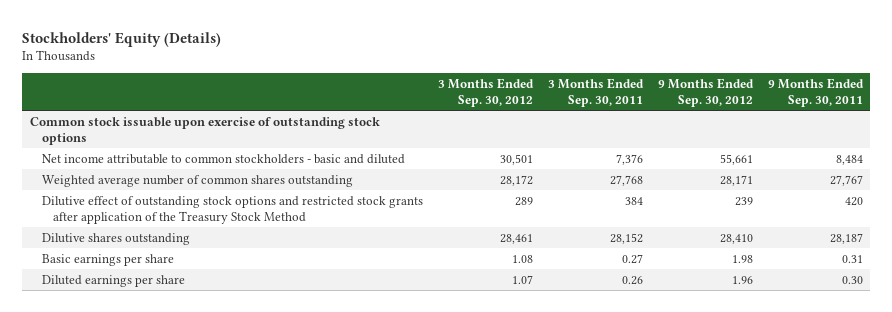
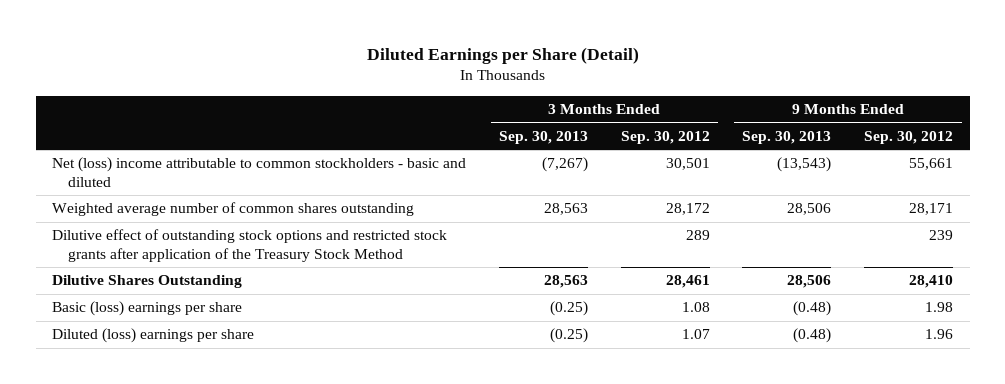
- Stockholders' Equity (Details)
+ Diluted Earnings per Share (Detail)
- | 3 Months Ended Sep. 30, 2012 | 3 Months Ended Sep. 30, 2011 | 9 Months Ended Sep. 30, 2012 | 9 Months Ended Sep. 30, 2011
+ | 3 Months Ended Sep. 30, 2013 | 3 Months Ended Sep. 30, 2012 | 9 Months Ended Sep. 30, 2013 | 9 Months Ended Sep. 30, 2012
- Common stock issuable upon exercise of outstanding stock options
- Net income attributable to common stockholders - basic and diluted | 30,501 | 7,376 | 55,661 | 8,484
+ Net (loss) income attributable to common stockholders - basic and diluted | (7,267) | 30,501 | (13,543) | 55,661
- Dilutive shares outstanding | 28,461 | 28,152 | 28,410 | 28,187
- Basic earnings per share | 1.08 | 0.27 | 1.98 | 0.31
- Diluted earnings per share | 1.07 | 0.26 | 1.96 | 0.30
+ Dilutive Shares Outstanding | 28,563 | 28,461 | 28,506 | 28,410
+ Basic (loss) earnings per share | (0.25) | 1.08 | (0.48) | 1.98
+ Diluted (loss) earnings per share | (0.25) | 1.07 | (0.48) | 1.96

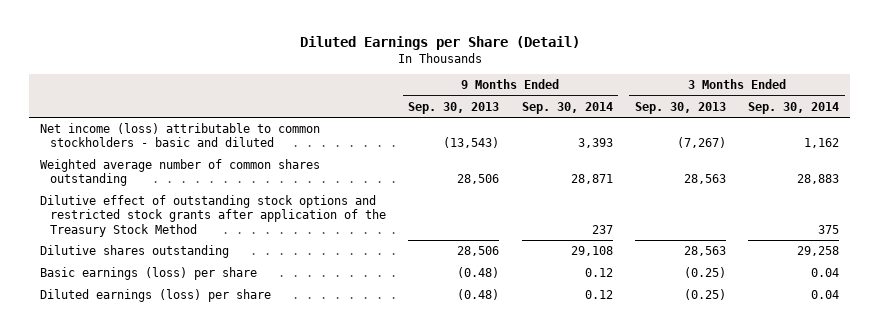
- | 3 Months Ended Sep. 30, 2013 | 3 Months Ended Sep. 30, 2012 | 9 Months Ended Sep. 30, 2013 | 9 Months Ended Sep. 30, 2012
+ | 9 Months Ended Sep. 30, 2013 | 9 Months Ended Sep. 30, 2014 | 3 Months Ended Sep. 30, 2013 | 3 Months Ended Sep. 30, 2014
- Net (loss) income attributable to common stockholders - basic and diluted | (7,267) | 30,501 | (13,543) | 55,661
+ Net income (loss) attributable to common stockholders - basic and diluted | (13,543) | 3,393 | (7,267) | 1,162
- Dilutive Shares Outstanding | 28,563 | 28,461 | 28,506 | 28,410
- Basic (loss) earnings per share | (0.25) | 1.08 | (0.48) | 1.98
- Diluted (loss) earnings per share | (0.25) | 1.07 | (0.48) | 1.96
+ Dilutive shares outstanding | 28,506 | 29,108 | 28,563 | 29,258
+ Basic earnings (loss) per share | (0.48) | 0.12 | (0.25) | 0.04
+ Diluted earnings (loss) per share | (0.48) | 0.12 | (0.25) | 0.04

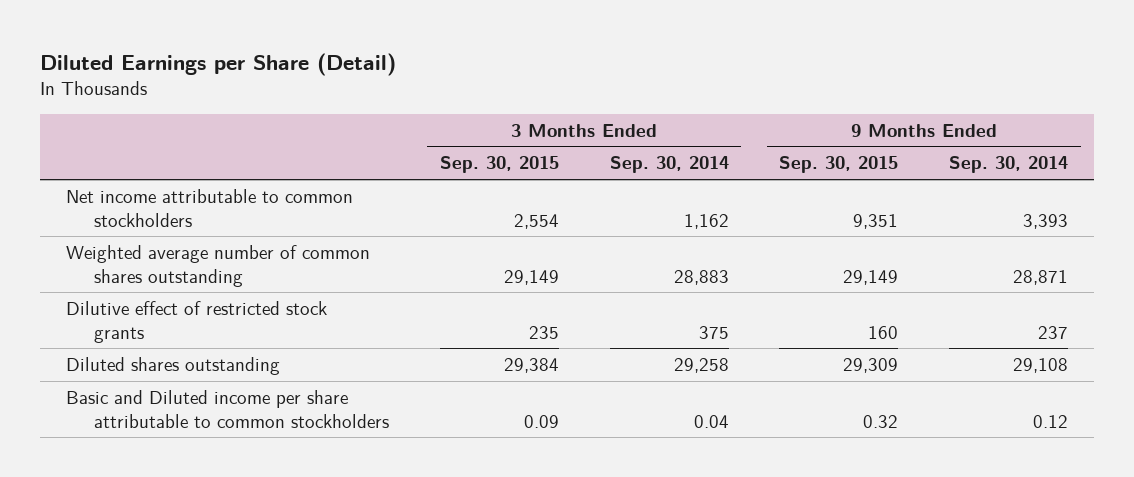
- | 9 Months Ended Sep. 30, 2013 | 9 Months Ended Sep. 30, 2014 | 3 Months Ended Sep. 30, 2013 | 3 Months Ended Sep. 30, 2014
+ | 3 Months Ended Sep. 30, 2015 | 3 Months Ended Sep. 30, 2014 | 9 Months Ended Sep. 30, 2015 | 9 Months Ended Sep. 30, 2014
- Net income (loss) attributable to common stockholders - basic and diluted | (13,543) | 3,393 | (7,267) | 1,162
+ Net income attributable to common stockholders | 2,554 | 1,162 | 9,351 | 3,393
- Dilutive effect of outstanding stock options and restricted stock grants after application of the Treasury Stock Method | | 237 | | 375
- Dilutive shares outstanding | 28,506 | 29,108 | 28,563 | 29,258
- Basic earnings (loss) per share | (0.48) | 0.12 | (0.25) | 0.04
- Diluted earnings (loss) per share | (0.48) | 0.12 | (0.25) | 0.04
+ Dilutive effect of restricted stock grants | 235 | 375 | 160 | 237
+ Diluted shares outstanding | 29,384 | 29,258 | 29,309 | 29,108
+ Basic and Diluted income per share attributable to common stockholders | 0.09 | 0.04 | 0.32 | 0.12

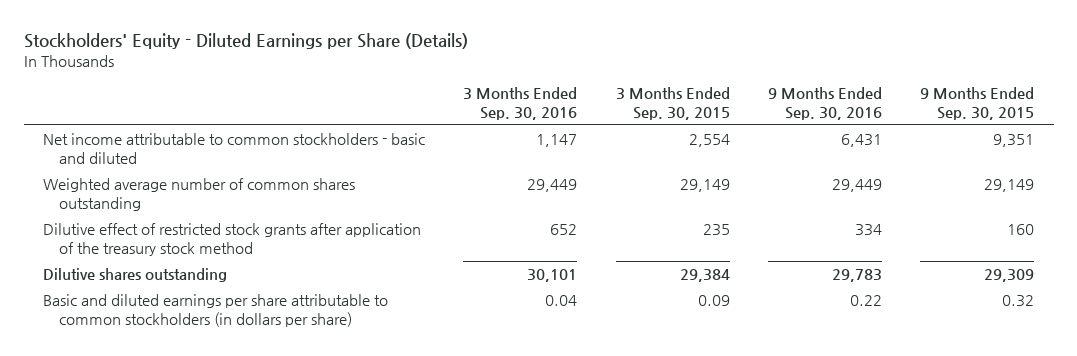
- Diluted Earnings per Share (Detail)
+ Stockholders' Equity - Diluted Earnings per Share (Details)
- | 3 Months Ended Sep. 30, 2015 | 3 Months Ended Sep. 30, 2014 | 9 Months Ended Sep. 30, 2015 | 9 Months Ended Sep. 30, 2014
+ | 3 Months Ended Sep. 30, 2016 | 3 Months Ended Sep. 30, 2015 | 9 Months Ended Sep. 30, 2016 | 9 Months Ended Sep. 30, 2015
- Net income attributable to common stockholders | 2,554 | 1,162 | 9,351 | 3,393
+ Net income attributable to common stockholders - basic and diluted | 1,147 | 2,554 | 6,431 | 9,351
- Dilutive effect of restricted stock grants | 235 | 375 | 160 | 237
- Diluted shares outstanding | 29,384 | 29,258 | 29,309 | 29,108
- Basic and Diluted income per share attributable to common stockholders | 0.09 | 0.04 | 0.32 | 0.12
+ Dilutive effect of restricted stock grants after application of the treasury stock method | 652 | 235 | 334 | 160
+ Dilutive shares outstanding | 30,101 | 29,384 | 29,783 | 29,309
+ Basic and diluted earnings per share attributable to common stockholders (in dollars per share) | 0.04 | 0.09 | 0.22 | 0.32

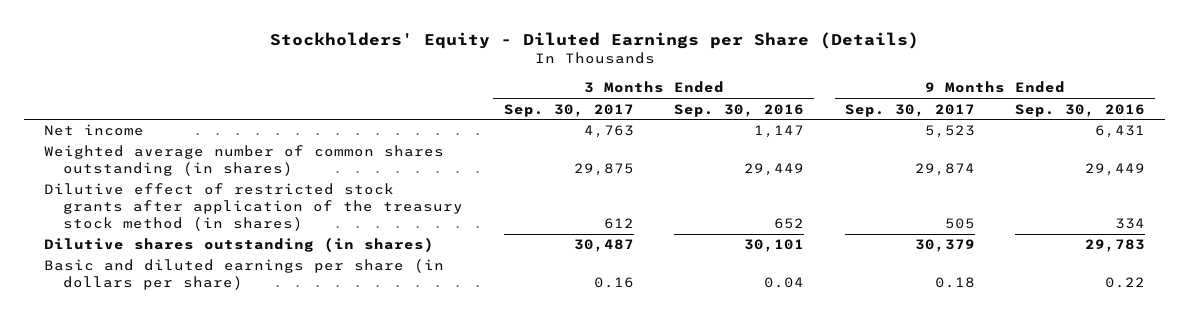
- | 3 Months Ended Sep. 30, 2016 | 3 Months Ended Sep. 30, 2015 | 9 Months Ended Sep. 30, 2016 | 9 Months Ended Sep. 30, 2015
+ | 3 Months Ended Sep. 30, 2017 | 3 Months Ended Sep. 30, 2016 | 9 Months Ended Sep. 30, 2017 | 9 Months Ended Sep. 30, 2016
- Net income attributable to common stockholders - basic and diluted | 1,147 | 2,554 | 6,431 | 9,351
- Weighted average number of common shares outstanding | 29,449 | 29,149 | 29,449 | 29,149
- Dilutive effect of restricted stock grants after application of the treasury stock method | 652 | 235 | 334 | 160
- Dilutive shares outstanding | 30,101 | 29,384 | 29,783 | 29,309
- Basic and diluted earnings per share attributable to common stockholders (in dollars per share) | 0.04 | 0.09 | 0.22 | 0.32
+ Net income | 4,763 | 1,147 | 5,523 | 6,431
+ Weighted average number of common shares outstanding (in shares) | 29,875 | 29,449 | 29,874 | 29,449
+ Dilutive effect of restricted stock grants after application of the treasury stock method (in shares) | 612 | 652 | 505 | 334
+ Dilutive shares outstanding (in shares) | 30,487 | 30,101 | 30,379 | 29,783
+ Basic and diluted earnings per share (in dollars per share) | 0.16 | 0.04 | 0.18 | 0.22

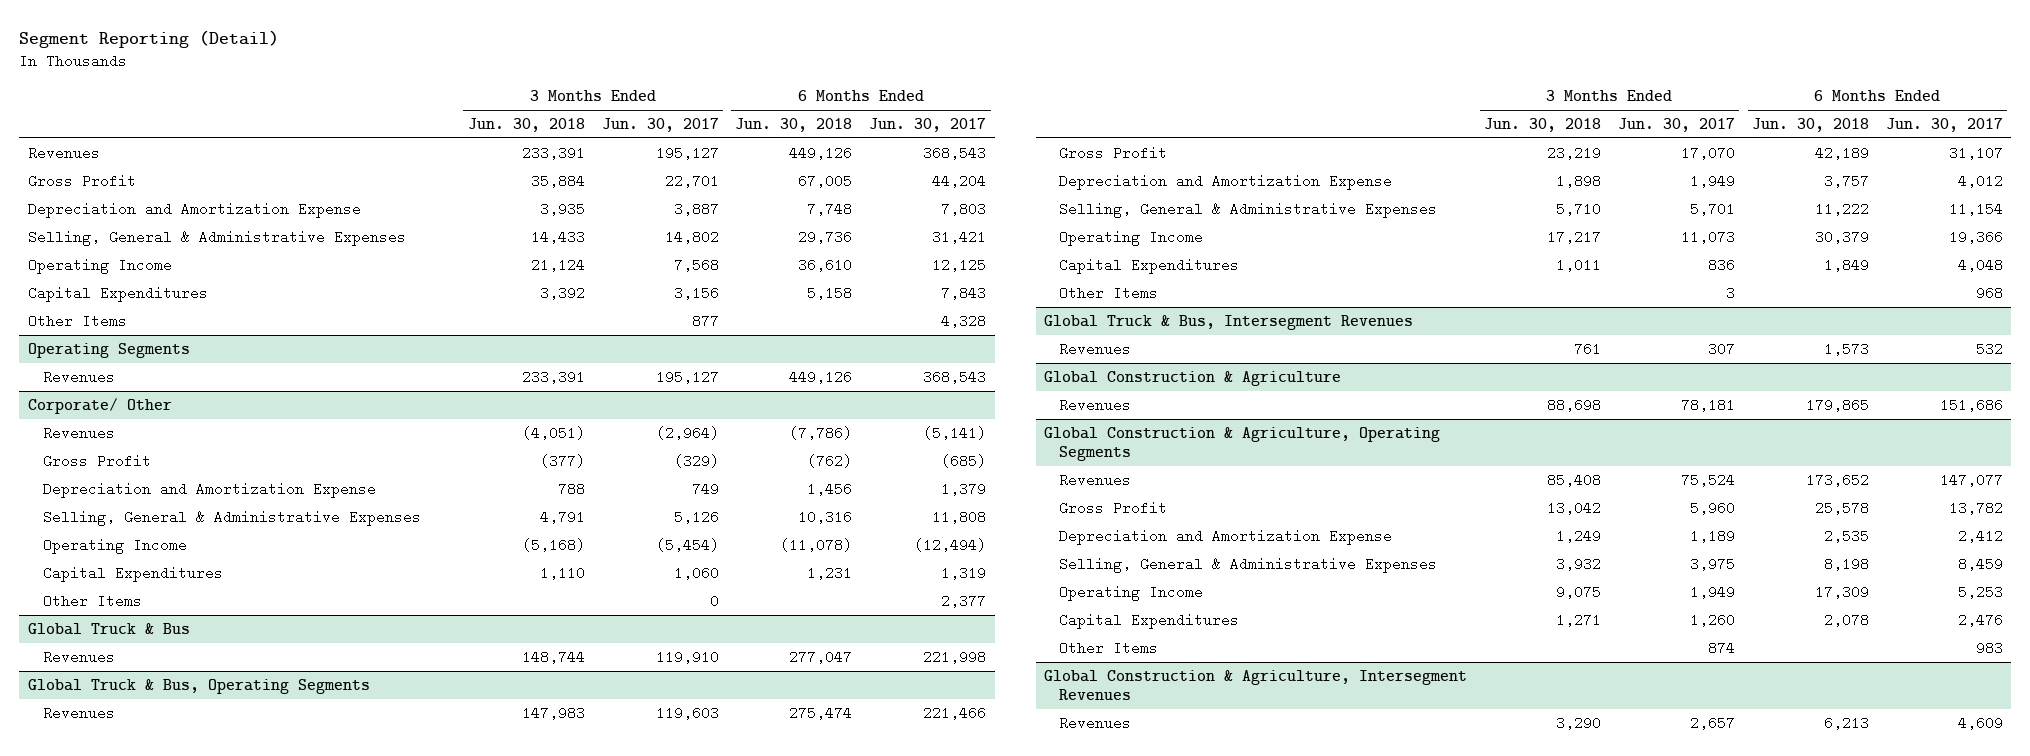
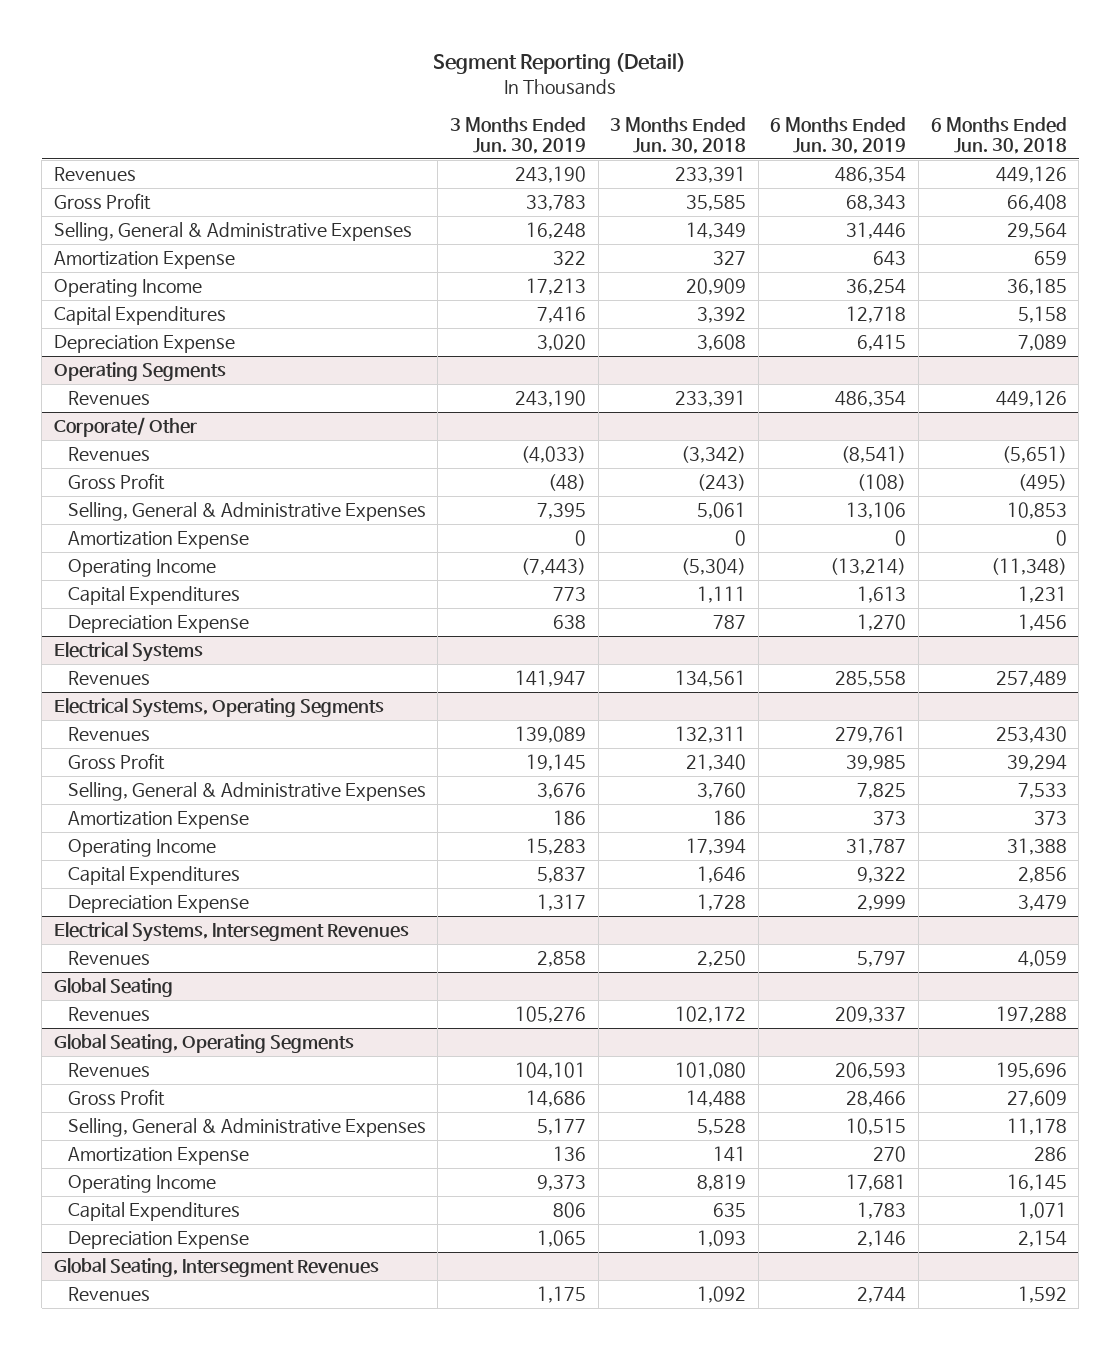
- | 3 Months Ended Jun. 30, 2018 | 3 Months Ended Jun. 30, 2017 | 6 Months Ended Jun. 30, 2018 | 6 Months Ended Jun. 30, 2017
+ | 3 Months Ended Jun. 30, 2019 | 3 Months Ended Jun. 30, 2018 | 6 Months Ended Jun. 30, 2019 | 6 Months Ended Jun. 30, 2018
- Gross Profit | 35,884 | 22,701 | 67,005 | 44,204
- Depreciation and Amortization Expense | 3,935 | 3,887 | 7,748 | 7,803
- Selling, General & Administrative Expenses | 14,433 | 14,802 | 29,736 | 31,421
- Operating Income | 21,124 | 7,568 | 36,610 | 12,125
+ Gross Profit | 33,783 | 35,585 | 68,343 | 66,408
+ Selling, General & Administrative Expenses | 16,248 | 14,349 | 31,446 | 29,564
+ Amortization Expense | 322 | 327 | 643 | 659
+ Operating Income | 17,213 | 20,909 | 36,254 | 36,185
- Other Items | | 877 | | 4,328
+ Depreciation Expense | 3,020 | 3,608 | 6,415 | 7,089
@ Corporate/ Other
- Revenues | (4,051) | (2,964) | (7,786) | (5,141)
- Gross Profit | (377) | (329) | (762) | (685)
- Depreciation and Amortization Expense | 788 | 749 | 1,456 | 1,379
- Selling, General & Administrative Expenses | 4,791 | 5,126 | 10,316 | 11,808
- Operating Income | (5,168) | (5,454) | (11,078) | (12,494)
- Capital Expenditures | 1,110 | 1,060 | 1,231 | 1,319
- Other Items | | 0 | | 2,377
- Global Truck & Bus
- Revenues | 148,744 | 119,910 | 277,047 | 221,998
- Global Truck & Bus, Operating Segments
- Revenues | 147,983 | 119,603 | 275,474 | 221,466
- Gross Profit | 23,219 | 17,070 | 42,189 | 31,107
- Depreciation and Amortization Expense | 1,898 | 1,949 | 3,757 | 4,012
- Selling, General & Administrative Expenses | 5,710 | 5,701 | 11,222 | 11,154
- Operating Income | 17,217 | 11,073 | 30,379 | 19,366
- Capital Expenditures | 1,011 | 836 | 1,849 | 4,048
- Other Items | | 3 | | 968
- Global Truck & Bus, Intersegment Revenues
- Revenues | 761 | 307 | 1,573 | 532
- Global Construction & Agriculture
- Revenues | 88,698 | 78,181 | 179,865 | 151,686
- Global Construction & Agriculture, Operating Segments
- Revenues | 85,408 | 75,524 | 173,652 | 147,077
- Gross Profit | 13,042 | 5,960 | 25,578 | 13,782
- Depreciation and Amortization Expense | 1,249 | 1,189 | 2,535 | 2,412
- Selling, General & Administrative Expenses | 3,932 | 3,975 | 8,198 | 8,459
- Operating Income | 9,075 | 1,949 | 17,309 | 5,253
- Capital Expenditures | 1,271 | 1,260 | 2,078 | 2,476
- Other Items | | 874 | | 983
- Global Construction & Agriculture, Intersegment Revenues
- Revenues | 3,290 | 2,657 | 6,213 | 4,609
@ Corporate/ Other
+ Revenues | (4,033) | (3,342) | (8,541) | (5,651)
+ Gross Profit | (48) | (243) | (108) | (495)
+ Selling, General & Administrative Expenses | 7,395 | 5,061 | 13,106 | 10,853
+ Amortization Expense | 0 | 0 | 0 | 0
+ Operating Income | (7,443) | (5,304) | (13,214) | (11,348)
+ Capital Expenditures | 773 | 1,111 | 1,613 | 1,231
+ Depreciation Expense | 638 | 787 | 1,270 | 1,456
+ Electrical Systems
+ Revenues | 141,947 | 134,561 | 285,558 | 257,489
+ Electrical Systems, Operating Segments
+ Revenues | 139,089 | 132,311 | 279,761 | 253,430
+ Gross Profit | 19,145 | 21,340 | 39,985 | 39,294
+ Selling, General & Administrative Expenses | 3,676 | 3,760 | 7,825 | 7,533
+ Amortization Expense | 186 | 186 | 373 | 373
+ Operating Income | 15,283 | 17,394 | 31,787 | 31,388
+ Capital Expenditures | 5,837 | 1,646 | 9,322 | 2,856
+ Depreciation Expense | 1,317 | 1,728 | 2,999 | 3,479
+ Electrical Systems, Intersegment Revenues
+ Revenues | 2,858 | 2,250 | 5,797 | 4,059
+ Global Seating
+ Revenues | 105,276 | 102,172 | 209,337 | 197,288
+ Global Seating, Operating Segments
+ Revenues | 104,101 | 101,080 | 206,593 | 195,696
+ Gross Profit | 14,686 | 14,488 | 28,466 | 27,609
+ Selling, General & Administrative Expenses | 5,177 | 5,528 | 10,515 | 11,178
+ Amortization Expense | 136 | 141 | 270 | 286
+ Operating Income | 9,373 | 8,819 | 17,681 | 16,145
+ Capital Expenditures | 806 | 635 | 1,783 | 1,071
+ Depreciation Expense | 1,065 | 1,093 | 2,146 | 2,154
+ Global Seating, Intersegment Revenues
+ Revenues | 1,175 | 1,092 | 2,744 | 1,592

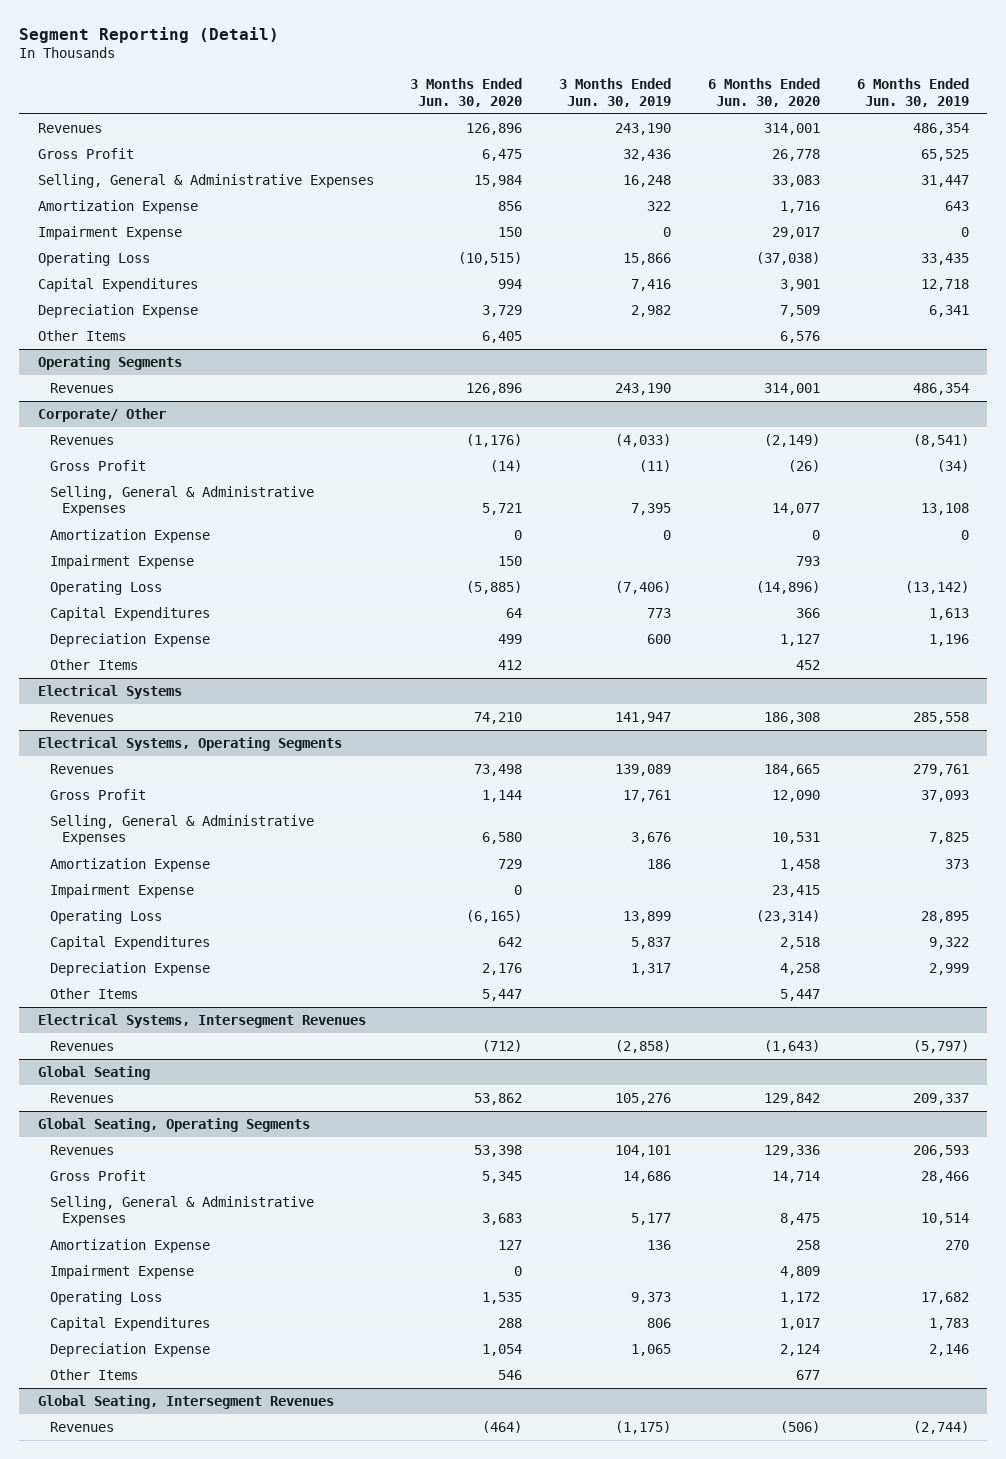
- | 3 Months Ended Jun. 30, 2019 | 3 Months Ended Jun. 30, 2018 | 6 Months Ended Jun. 30, 2019 | 6 Months Ended Jun. 30, 2018
+ | 3 Months Ended Jun. 30, 2020 | 3 Months Ended Jun. 30, 2019 | 6 Months Ended Jun. 30, 2020 | 6 Months Ended Jun. 30, 2019
- Gross Profit | 33,783 | 35,585 | 68,343 | 66,408
- Selling, General & Administrative Expenses | 16,248 | 14,349 | 31,446 | 29,564
+ Gross Profit | 6,475 | 32,436 | 26,778 | 65,525
+ Selling, General & Administrative Expenses | 15,984 | 16,248 | 33,083 | 31,447
- Operating Income | 17,213 | 20,909 | 36,254 | 36,185
+ Impairment Expense | 150 | 0 | 29,017 | 0
+ Operating Loss | (10,515) | 15,866 | (37,038) | 33,435
- Depreciation Expense | 3,020 | 3,608 | 6,415 | 7,089
+ Depreciation Expense | 3,729 | 2,982 | 7,509 | 6,341
+ Other Items | 6,405 | | 6,576 |
@ Corporate/ Other
- Gross Profit | (48) | (243) | (108) | (495)
- Selling, General & Administrative Expenses | 7,395 | 5,061 | 13,106 | 10,853
+ Gross Profit | (14) | (11) | (26) | (34)
+ Selling, General & Administrative Expenses | 5,721 | 7,395 | 14,077 | 13,108
- Operating Income | (7,443) | (5,304) | (13,214) | (11,348)
+ Impairment Expense | 150 | | 793 |
+ Operating Loss | (5,885) | (7,406) | (14,896) | (13,142)
- Depreciation Expense | 638 | 787 | 1,270 | 1,456
+ Depreciation Expense | 499 | 600 | 1,127 | 1,196
+ Other Items | 412 | | 452 |
@ Electrical Systems, Operating Segments
- Gross Profit | 19,145 | 21,340 | 39,985 | 39,294
+ Gross Profit | 1,144 | 17,761 | 12,090 | 37,093
- Operating Income | 15,283 | 17,394 | 31,787 | 31,388
+ Impairment Expense | 0 | | 23,415 |
+ Operating Loss | (6,165) | 13,899 | (23,314) | 28,895
+ Other Items | 5,447 | | 5,447 |
@ Electrical Systems, Intersegment Revenues
- Revenues | 2,858 | 2,250 | 5,797 | 4,059
+ Revenues | (712) | (2,858) | (1,643) | (5,797)
@ Global Seating, Operating Segments
- Selling, General & Administrative Expenses | 5,177 | 5,528 | 10,515 | 11,178
+ Selling, General & Administrative Expenses | 3,683 | 5,177 | 8,475 | 10,514
- Operating Income | 9,373 | 8,819 | 17,681 | 16,145
+ Impairment Expense | 0 | | 4,809 |
+ Operating Loss | 1,535 | 9,373 | 1,172 | 17,682
+ Other Items | 546 | | 677 |
@ Global Seating, Intersegment Revenues
- Revenues | 1,175 | 1,092 | 2,744 | 1,592
+ Revenues | (464) | (1,175) | (506) | (2,744)

